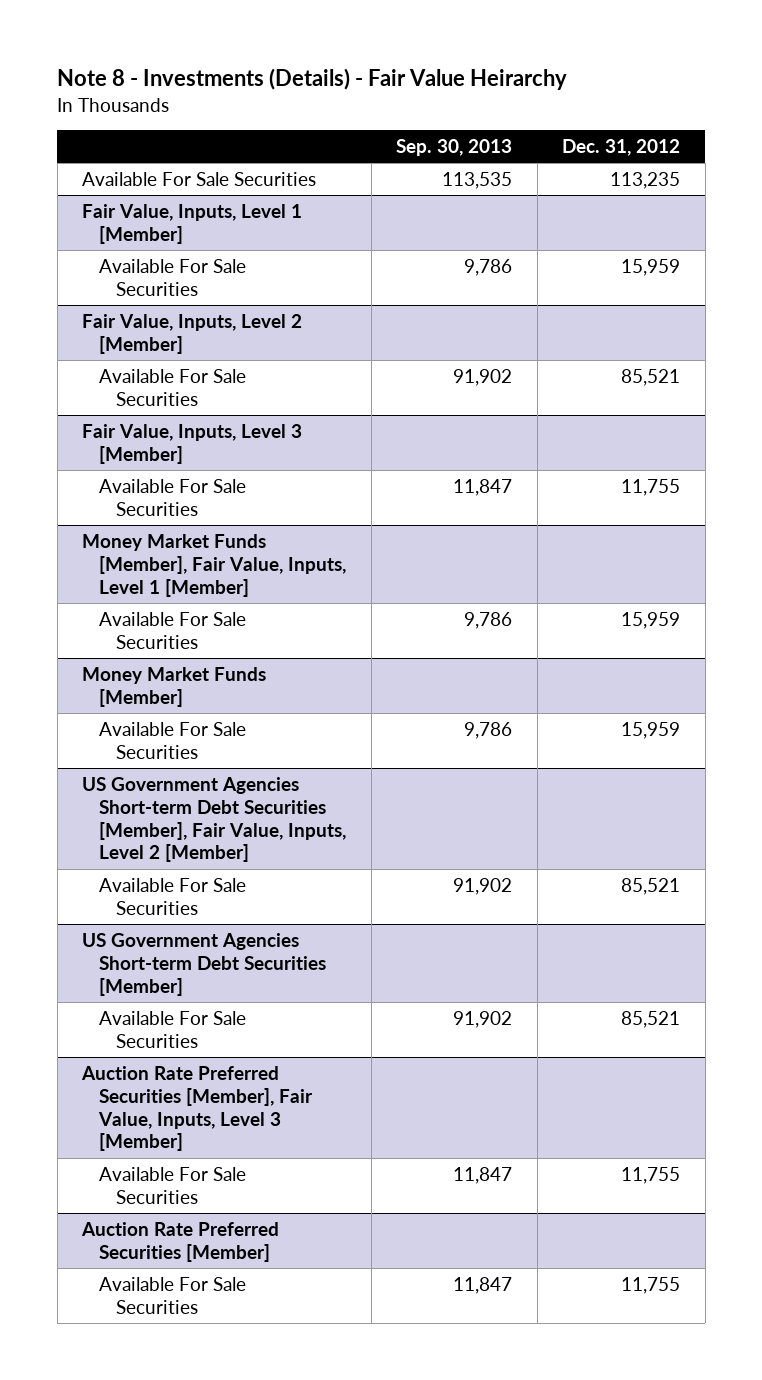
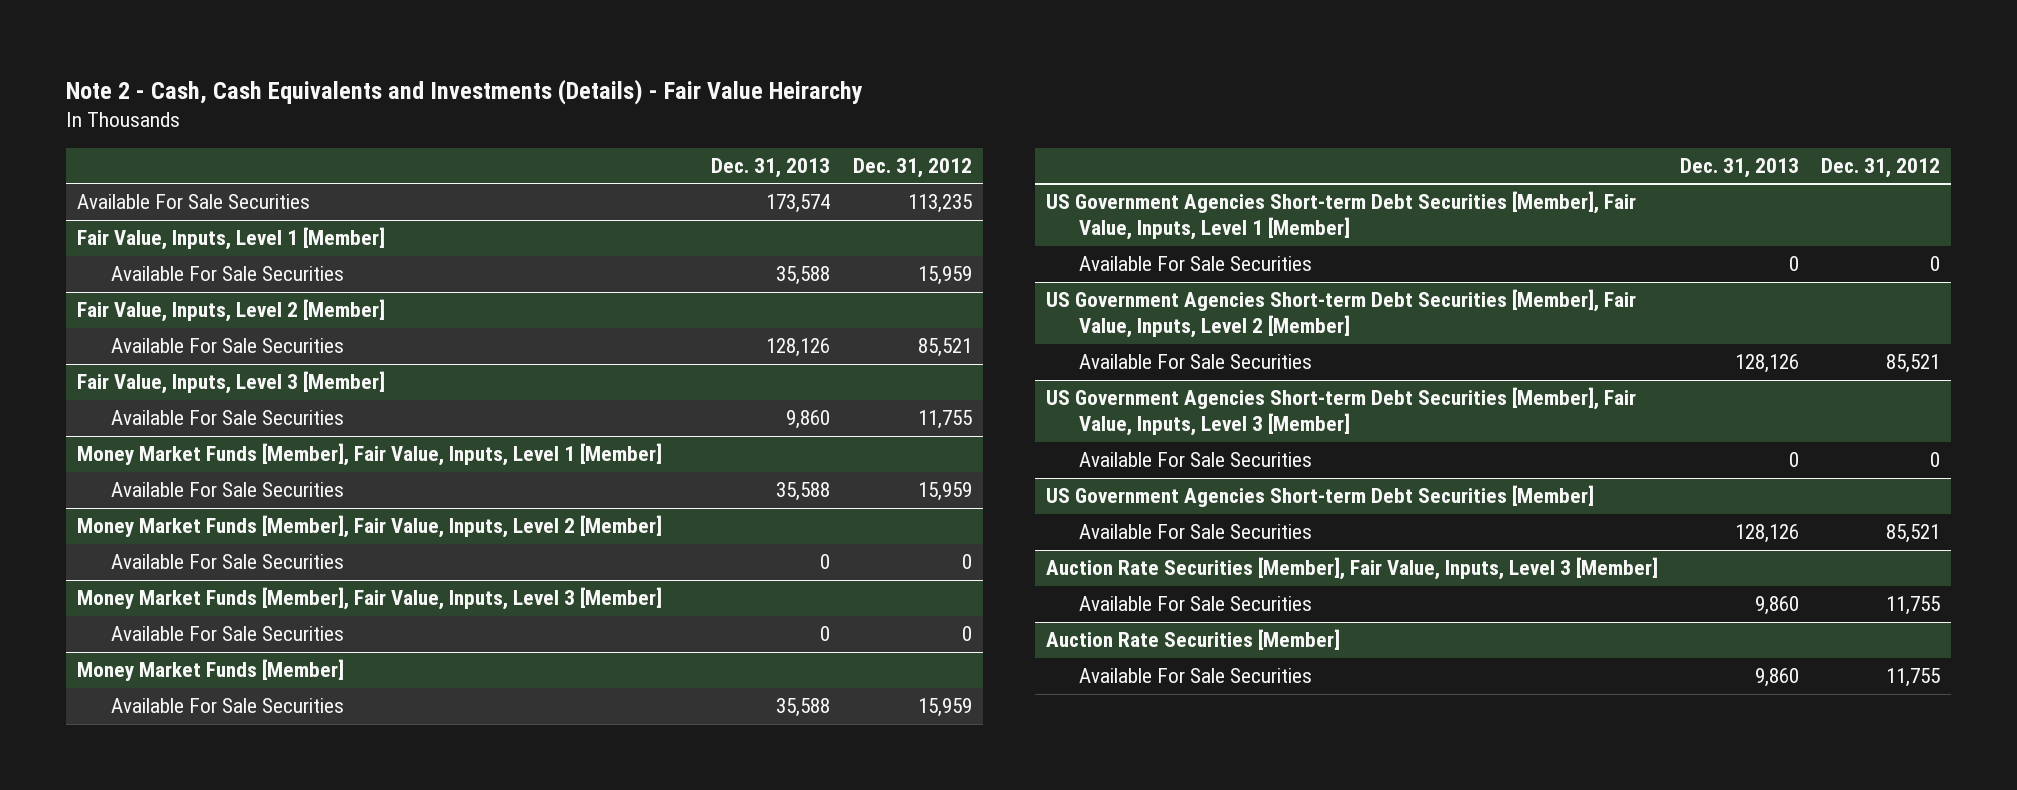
- Note 8 - Investments (Details) - Fair Value Heirarchy
+ Note 2 - Cash, Cash Equivalents and Investments (Details) - Fair Value Heirarchy
- | Sep. 30, 2013 | Dec. 31, 2012
+ | Dec. 31, 2013 | Dec. 31, 2012
+ Money Market Funds [Member], Fair Value, Inputs, Level 2 [Member]
+ Available For Sale Securities | 0 | 0
+ Money Market Funds [Member], Fair Value, Inputs, Level 3 [Member]
+ Available For Sale Securities | 0 | 0
+ US Government Agencies Short-term Debt Securities [Member], Fair Value, Inputs, Level 1 [Member]
+ Available For Sale Securities | 0 | 0
+ US Government Agencies Short-term Debt Securities [Member], Fair Value, Inputs, Level 3 [Member]
+ Available For Sale Securities | 0 | 0
- Auction Rate Preferred Securities [Member], Fair Value, Inputs, Level 3 [Member]
+ Auction Rate Securities [Member], Fair Value, Inputs, Level 3 [Member]
- Auction Rate Preferred Securities [Member]
+ Auction Rate Securities [Member]

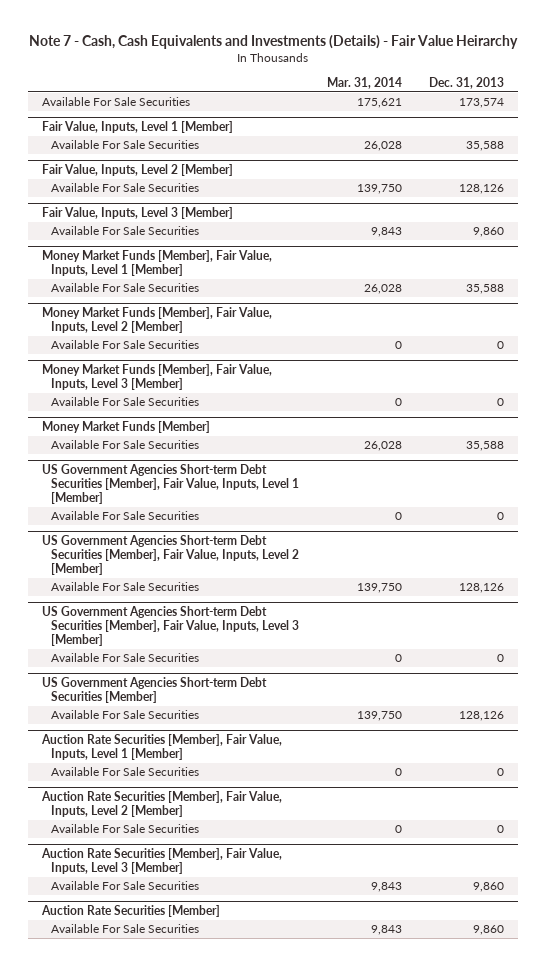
- Note 2 - Cash, Cash Equivalents and Investments (Details) - Fair Value Heirarchy
+ Note 7 - Cash, Cash Equivalents and Investments (Details) - Fair Value Heirarchy
- | Dec. 31, 2013 | Dec. 31, 2012
+ | Mar. 31, 2014 | Dec. 31, 2013
+ Auction Rate Securities [Member], Fair Value, Inputs, Level 1 [Member]
+ Available For Sale Securities | 0 | 0
+ Auction Rate Securities [Member], Fair Value, Inputs, Level 2 [Member]
+ Available For Sale Securities | 0 | 0

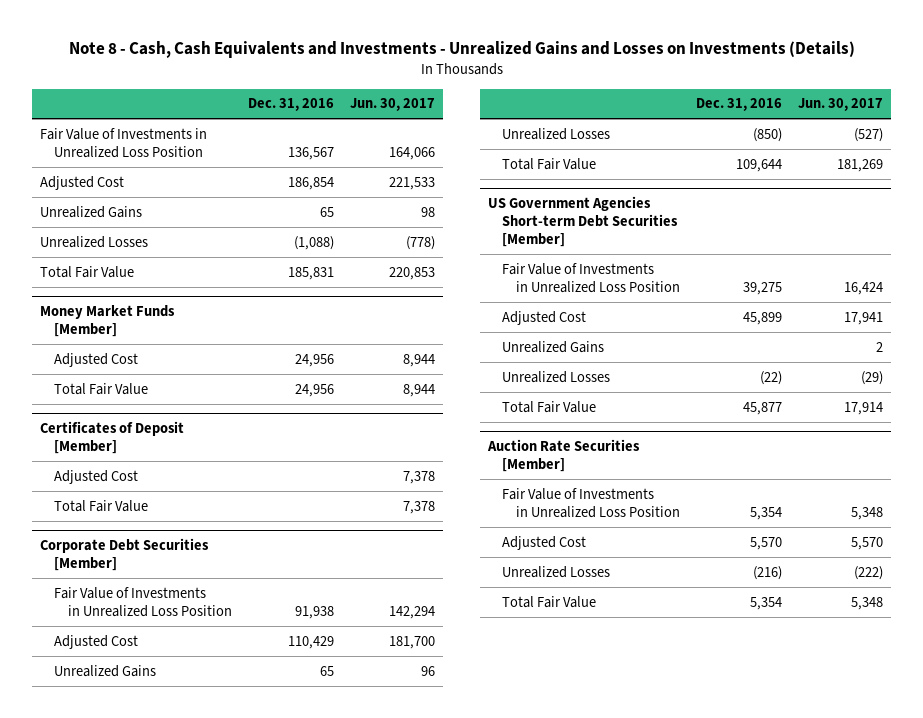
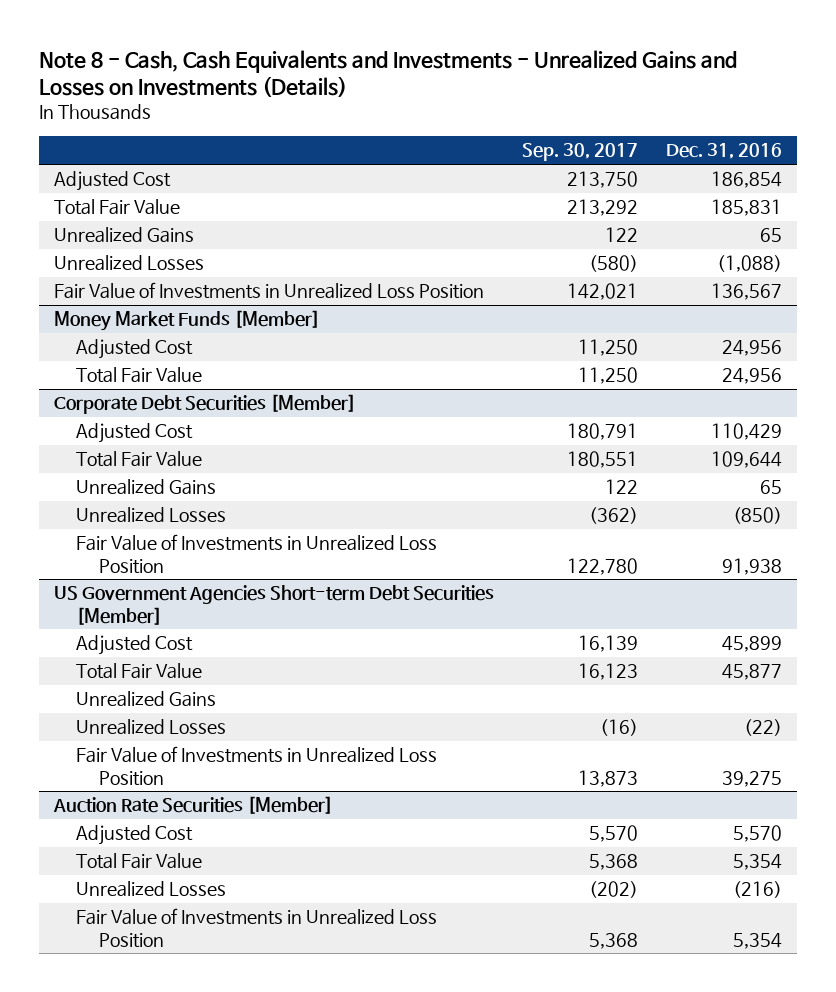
- | Dec. 31, 2016 | Jun. 30, 2017
+ | Sep. 30, 2017 | Dec. 31, 2016
moved up: Total Fair Value | 213,292 | 185,831
moved down: Fair Value of Investments in Unrealized Loss Position | 142,021 | 136,567
- Certificates of Deposit [Member]
- Adjusted Cost | | 7,378
- Total Fair Value | | 7,378
@ Corporate Debt Securities [Member]
moved up: Total Fair Value | 180,551 | 109,644
moved down: Fair Value of Investments in Unrealized Loss Position | 122,780 | 91,938
@ US Government Agencies Short-term Debt Securities [Member]
moved up: Total Fair Value | 16,123 | 45,877
moved down: Fair Value of Investments in Unrealized Loss Position | 13,873 | 39,275
@ Auction Rate Securities [Member]
moved down: Unrealized Losses | (202) | (216)
moved down: Fair Value of Investments in Unrealized Loss Position | 5,368 | 5,354

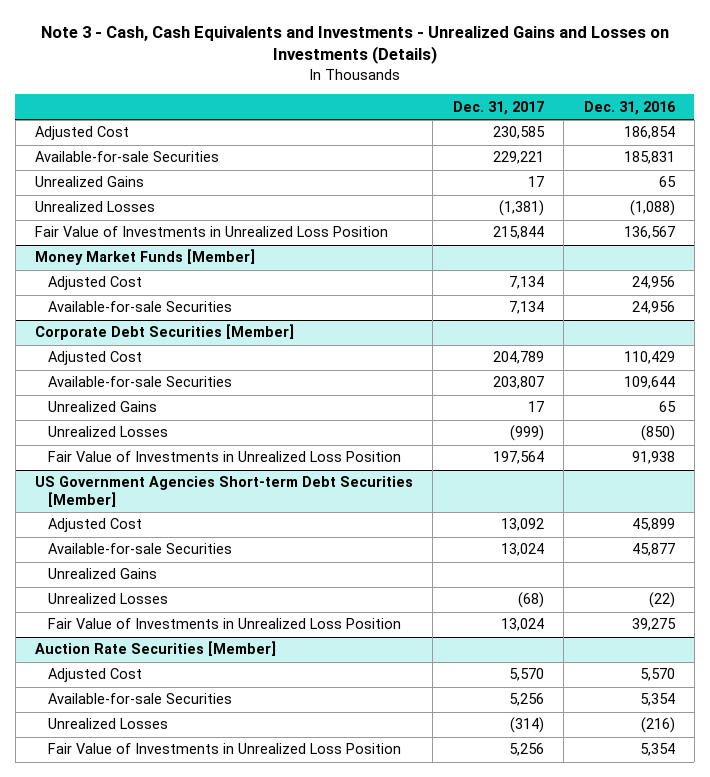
- Note 8 - Cash, Cash Equivalents and Investments - Unrealized Gains and Losses on Investments (Details)
+ Note 3 - Cash, Cash Equivalents and Investments - Unrealized Gains and Losses on Investments (Details)
- | Sep. 30, 2017 | Dec. 31, 2016
+ | Dec. 31, 2017 | Dec. 31, 2016
- Total Fair Value | 213,292 | 185,831
+ Available-for-sale Securities | 229,221 | 185,831
@ Money Market Funds [Member]
- Total Fair Value | 11,250 | 24,956
+ Available-for-sale Securities | 7,134 | 24,956
@ Corporate Debt Securities [Member]
- Total Fair Value | 180,551 | 109,644
+ Available-for-sale Securities | 203,807 | 109,644
@ US Government Agencies Short-term Debt Securities [Member]
- Total Fair Value | 16,123 | 45,877
+ Available-for-sale Securities | 13,024 | 45,877
@ Auction Rate Securities [Member]
- Total Fair Value | 5,368 | 5,354
+ Available-for-sale Securities | 5,256 | 5,354

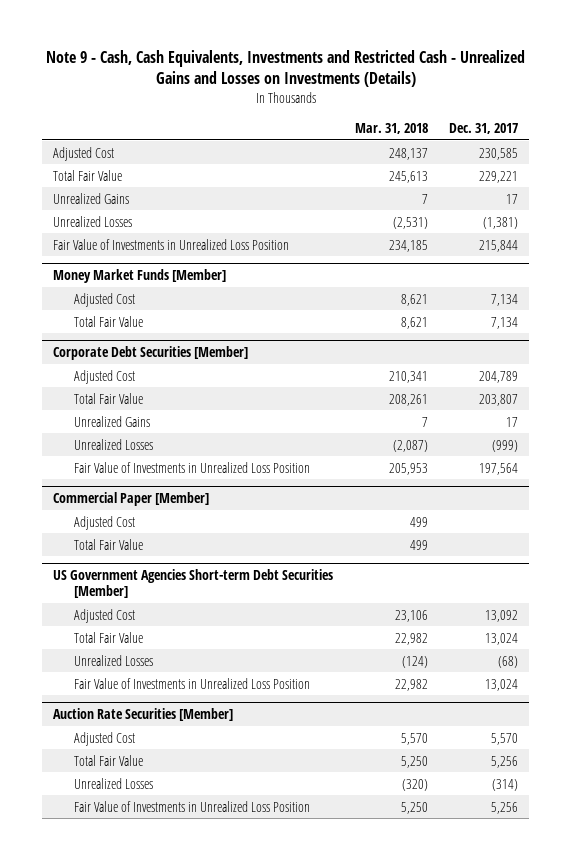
- Note 3 - Cash, Cash Equivalents and Investments - Unrealized Gains and Losses on Investments (Details)
+ Note 9 - Cash, Cash Equivalents, Investments and Restricted Cash - Unrealized Gains and Losses on Investments (Details)
- | Dec. 31, 2017 | Dec. 31, 2016
+ | Mar. 31, 2018 | Dec. 31, 2017
- Available-for-sale Securities | 229,221 | 185,831
+ Total Fair Value | 245,613 | 229,221
@ Money Market Funds [Member]
- Available-for-sale Securities | 7,134 | 24,956
+ Total Fair Value | 8,621 | 7,134
@ Corporate Debt Securities [Member]
- Available-for-sale Securities | 203,807 | 109,644
+ Total Fair Value | 208,261 | 203,807
+ Commercial Paper [Member]
+ Adjusted Cost | 499 |
+ Total Fair Value | 499 |
@ US Government Agencies Short-term Debt Securities [Member]
- Available-for-sale Securities | 13,024 | 45,877
- Unrealized Gains
+ Total Fair Value | 22,982 | 13,024
@ Auction Rate Securities [Member]
- Available-for-sale Securities | 5,256 | 5,354
+ Total Fair Value | 5,250 | 5,256

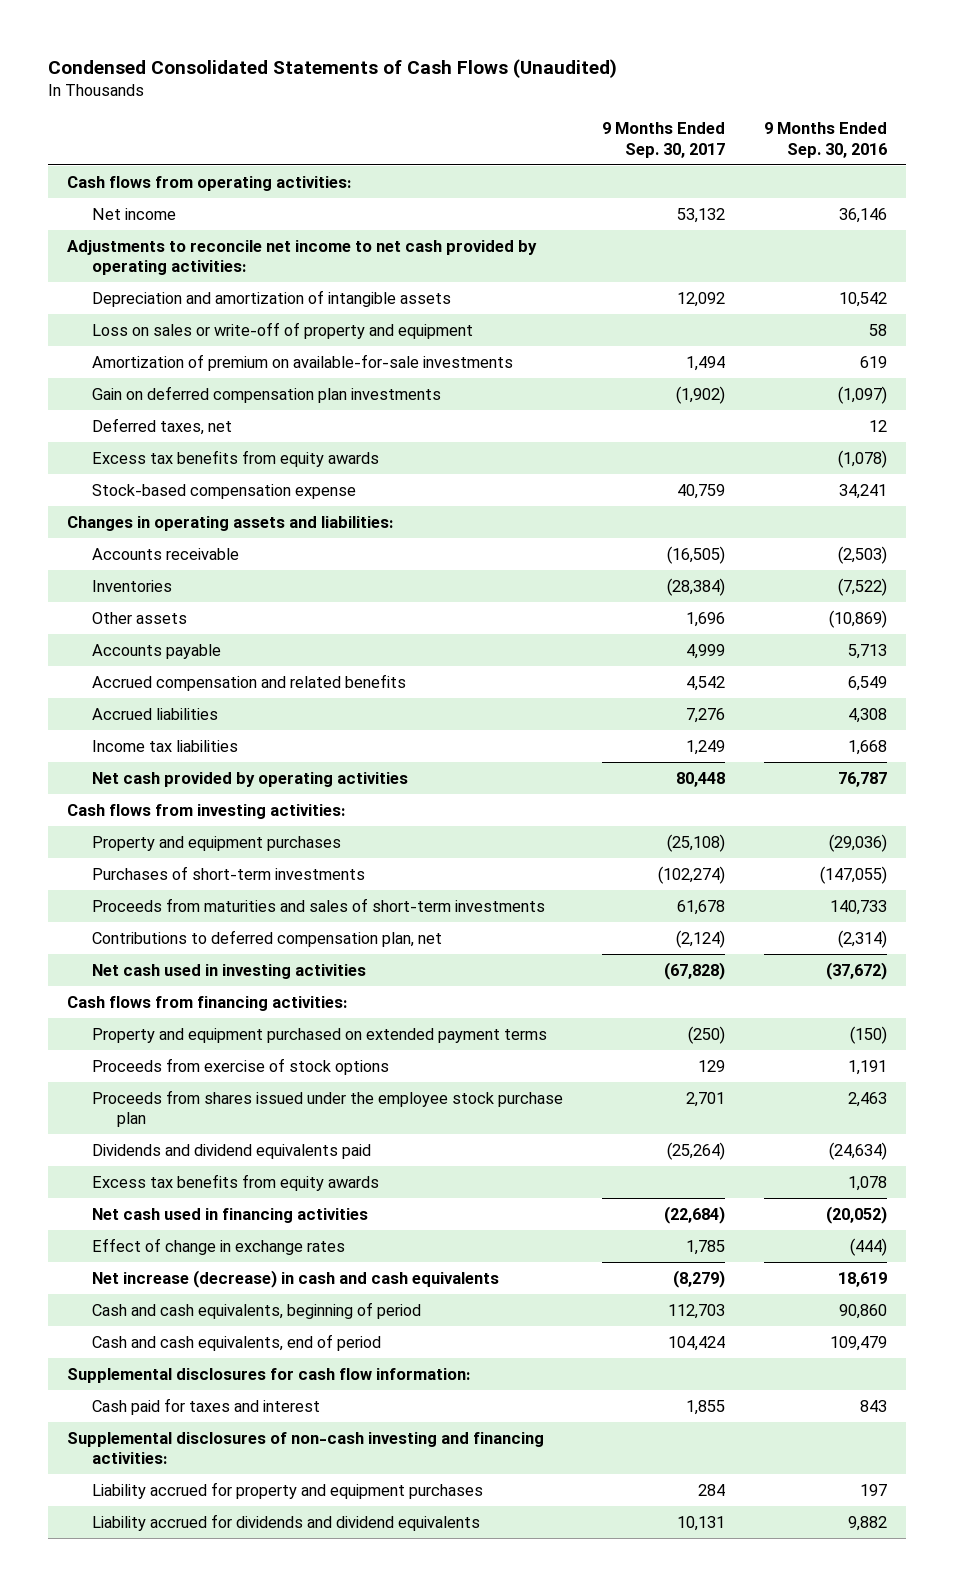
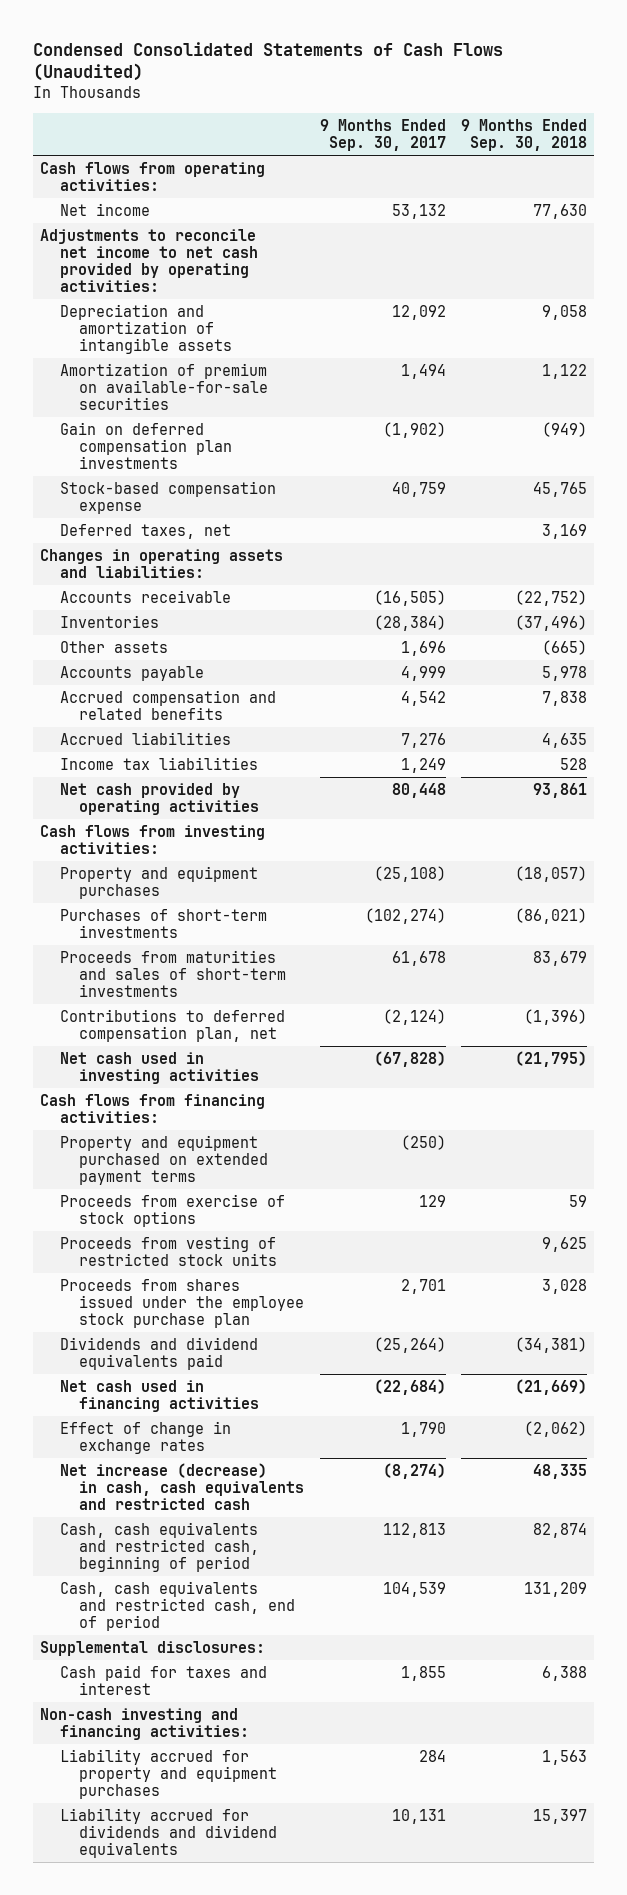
- | 9 Months Ended Sep. 30, 2017 | 9 Months Ended Sep. 30, 2016
+ | 9 Months Ended Sep. 30, 2017 | 9 Months Ended Sep. 30, 2018
- Loss on sales or write-off of property and equipment | | 58
- Amortization of premium on available-for-sale investments | 1,494 | 619
+ Amortization of premium on available-for-sale securities | 1,494 | 1,122
- Excess tax benefits from equity awards | | (1,078)
moved down: Deferred taxes, net | | 3,169
+ Proceeds from vesting of restricted stock units | | 9,625
- Excess tax benefits from equity awards | | 1,078
- Effect of change in exchange rates | 1,785 | (444)
- Net increase (decrease) in cash and cash equivalents | (8,279) | 18,619
- Cash and cash equivalents, beginning of period | 112,703 | 90,860
- Cash and cash equivalents, end of period | 104,424 | 109,479
- Supplemental disclosures for cash flow information:
+ Effect of change in exchange rates | 1,790 | (2,062)
+ Net increase (decrease) in cash, cash equivalents and restricted cash | (8,274) | 48,335
+ Cash, cash equivalents and restricted cash, beginning of period | 112,813 | 82,874
+ Cash, cash equivalents and restricted cash, end of period | 104,539 | 131,209
+ Supplemental disclosures:
- Supplemental disclosures of non-cash investing and financing activities:
+ Non-cash investing and financing activities:

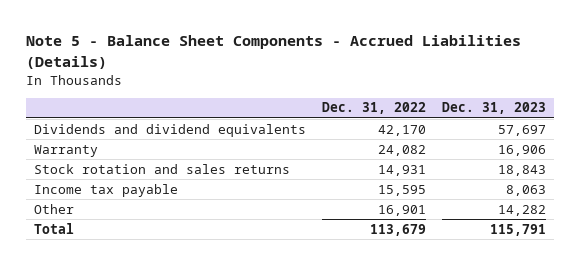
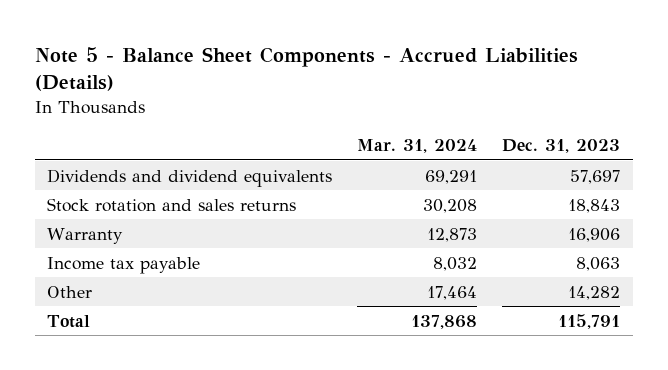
- | Dec. 31, 2022 | Dec. 31, 2023
+ | Mar. 31, 2024 | Dec. 31, 2023
moved down: Warranty | 12,873 | 16,906

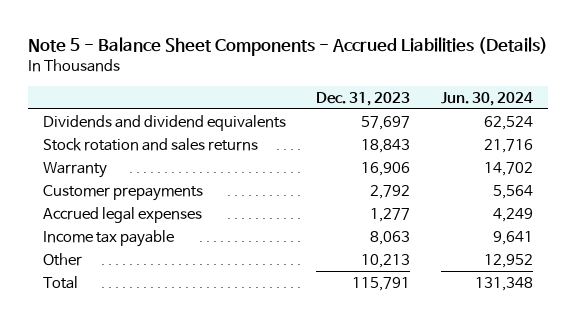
- | Mar. 31, 2024 | Dec. 31, 2023
+ | Dec. 31, 2023 | Jun. 30, 2024
+ Customer prepayments | 2,792 | 5,564
+ Accrued legal expenses | 1,277 | 4,249
- Other | 17,464 | 14,282
+ Other | 10,213 | 12,952

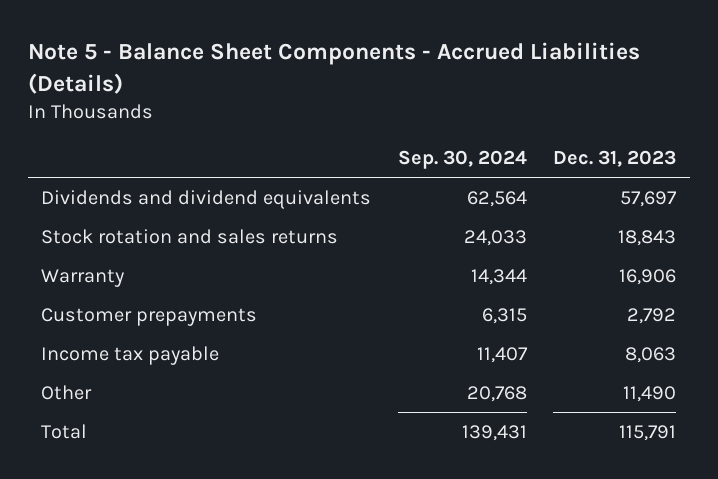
- | Dec. 31, 2023 | Jun. 30, 2024
+ | Sep. 30, 2024 | Dec. 31, 2023
- Accrued legal expenses | 1,277 | 4,249
- Other | 10,213 | 12,952
+ Other | 20,768 | 11,490

